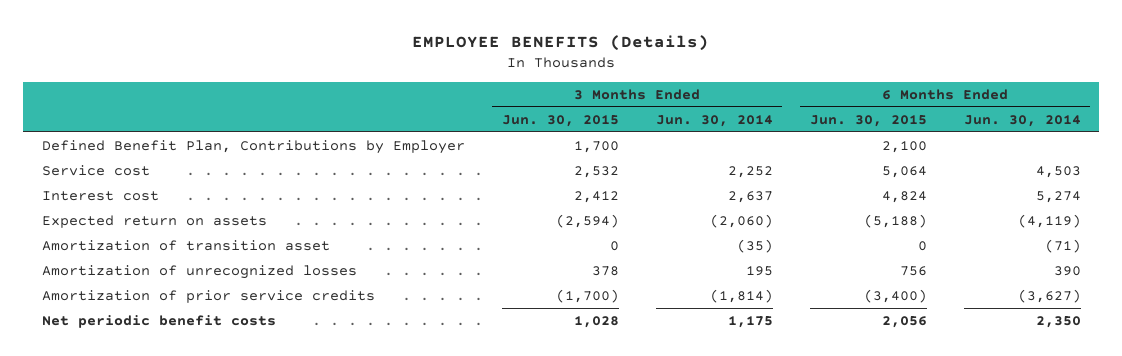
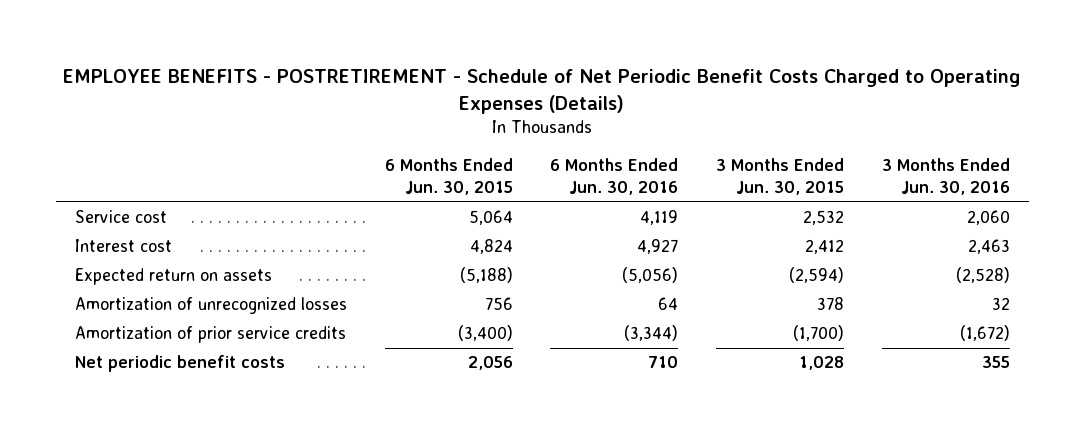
- EMPLOYEE BENEFITS (Details)
+ EMPLOYEE BENEFITS - POSTRETIREMENT - Schedule of Net Periodic Benefit Costs Charged to Operating Expenses (Details)
- | 3 Months Ended Jun. 30, 2015 | 3 Months Ended Jun. 30, 2014 | 6 Months Ended Jun. 30, 2015 | 6 Months Ended Jun. 30, 2014
+ | 6 Months Ended Jun. 30, 2015 | 6 Months Ended Jun. 30, 2016 | 3 Months Ended Jun. 30, 2015 | 3 Months Ended Jun. 30, 2016
- Defined Benefit Plan, Contributions by Employer | 1,700 | | 2,100 |
- Amortization of transition asset | 0 | (35) | 0 | (71)

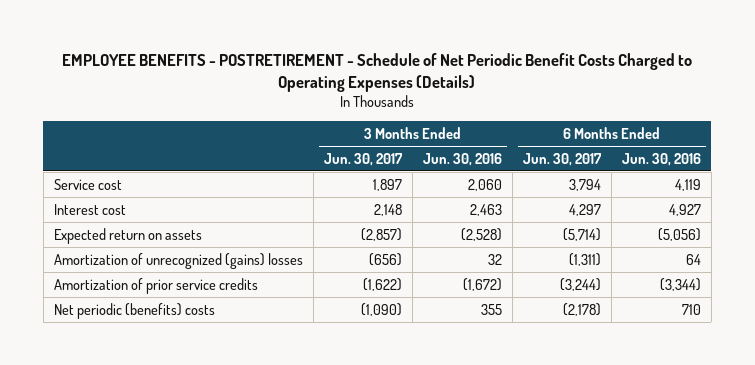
- | 6 Months Ended Jun. 30, 2015 | 6 Months Ended Jun. 30, 2016 | 3 Months Ended Jun. 30, 2015 | 3 Months Ended Jun. 30, 2016
+ | 3 Months Ended Jun. 30, 2017 | 3 Months Ended Jun. 30, 2016 | 6 Months Ended Jun. 30, 2017 | 6 Months Ended Jun. 30, 2016
- Amortization of unrecognized losses | 756 | 64 | 378 | 32
+ Amortization of unrecognized (gains) losses | (656) | 32 | (1,311) | 64
- Net periodic benefit costs | 2,056 | 710 | 1,028 | 355
+ Net periodic (benefits) costs | (1,090) | 355 | (2,178) | 710

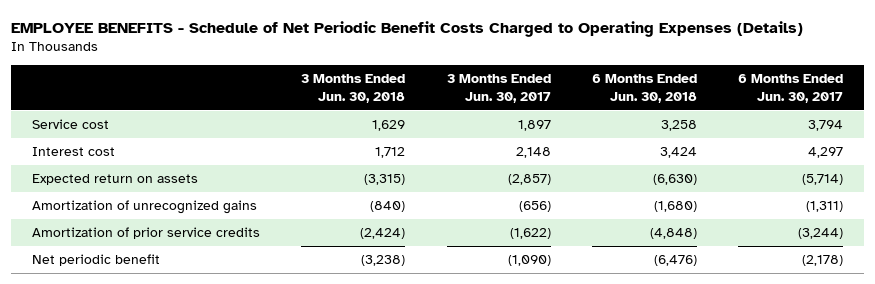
- EMPLOYEE BENEFITS - POSTRETIREMENT - Schedule of Net Periodic Benefit Costs Charged to Operating Expenses (Details)
+ EMPLOYEE BENEFITS - Schedule of Net Periodic Benefit Costs Charged to Operating Expenses (Details)
- | 3 Months Ended Jun. 30, 2017 | 3 Months Ended Jun. 30, 2016 | 6 Months Ended Jun. 30, 2017 | 6 Months Ended Jun. 30, 2016
+ | 3 Months Ended Jun. 30, 2018 | 3 Months Ended Jun. 30, 2017 | 6 Months Ended Jun. 30, 2018 | 6 Months Ended Jun. 30, 2017
- Amortization of unrecognized (gains) losses | (656) | 32 | (1,311) | 64
+ Amortization of unrecognized gains | (840) | (656) | (1,680) | (1,311)
- Net periodic (benefits) costs | (1,090) | 355 | (2,178) | 710
+ Net periodic benefit | (3,238) | (1,090) | (6,476) | (2,178)

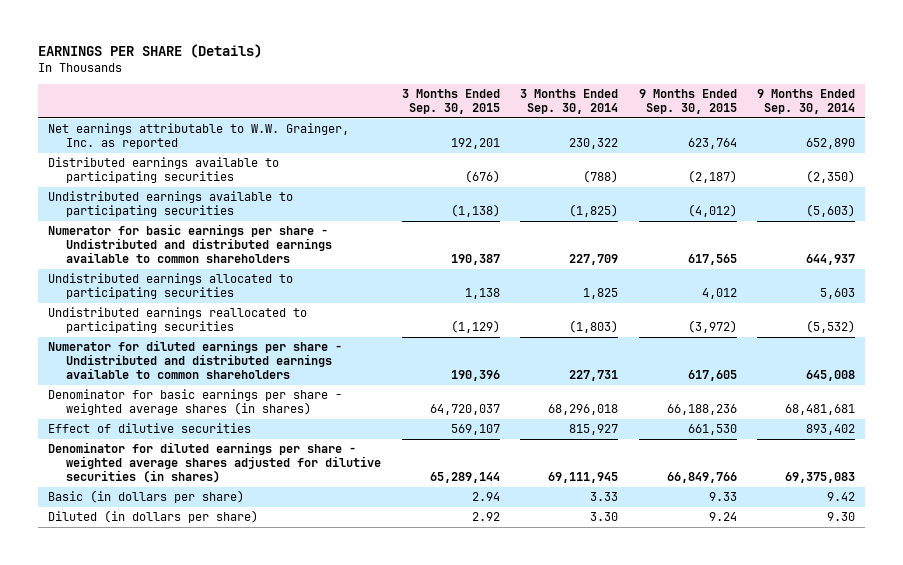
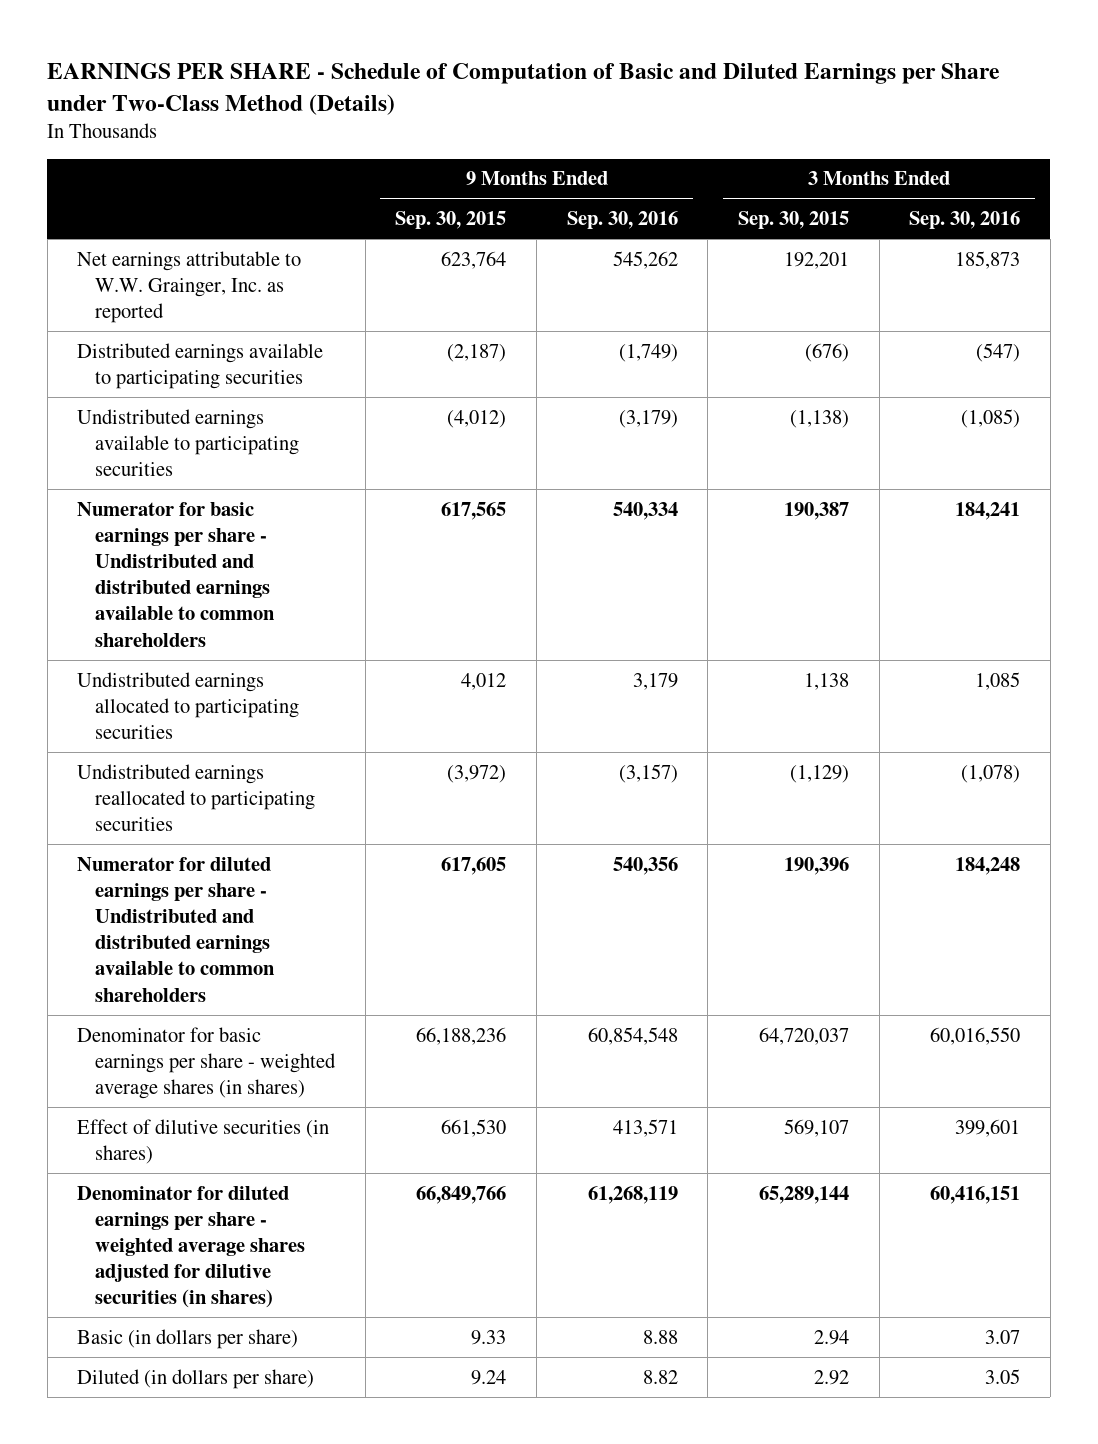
- EARNINGS PER SHARE (Details)
+ EARNINGS PER SHARE - Schedule of Computation of Basic and Diluted Earnings per Share under Two-Class Method (Details)
- | 3 Months Ended Sep. 30, 2015 | 3 Months Ended Sep. 30, 2014 | 9 Months Ended Sep. 30, 2015 | 9 Months Ended Sep. 30, 2014
+ | 9 Months Ended Sep. 30, 2015 | 9 Months Ended Sep. 30, 2016 | 3 Months Ended Sep. 30, 2015 | 3 Months Ended Sep. 30, 2016
- Effect of dilutive securities | 569,107 | 815,927 | 661,530 | 893,402
+ Effect of dilutive securities (in shares) | 661,530 | 413,571 | 569,107 | 399,601

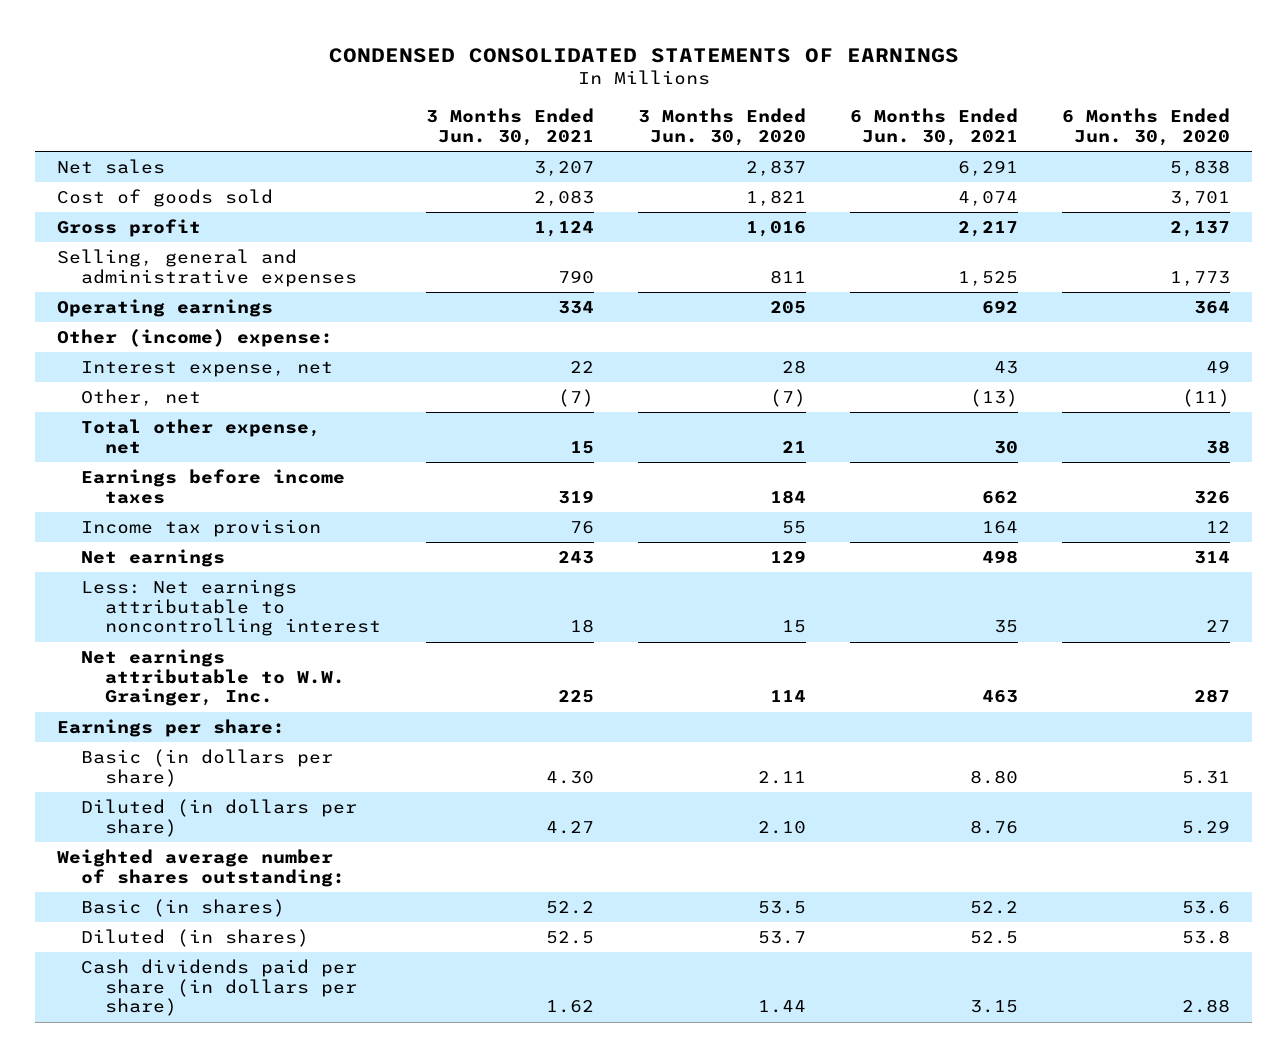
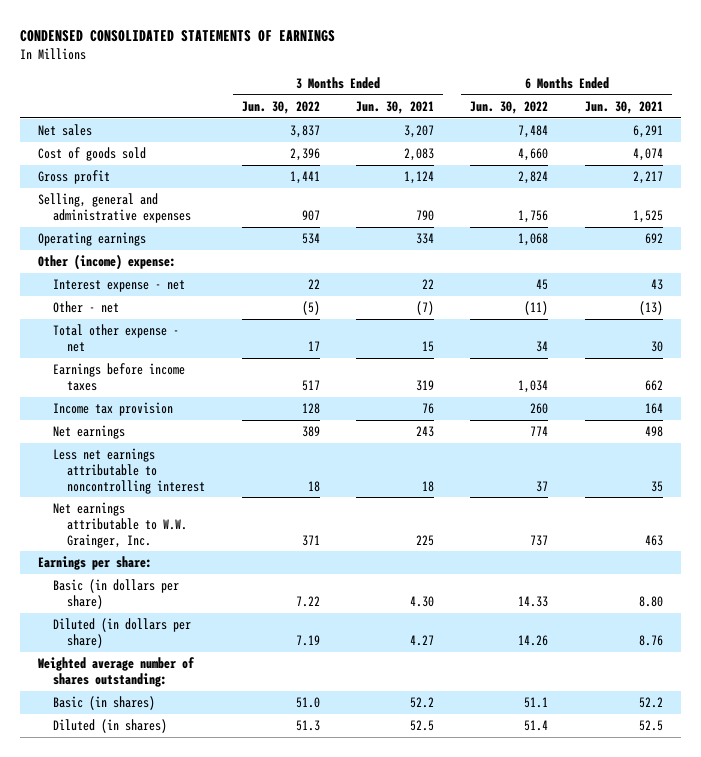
- | 3 Months Ended Jun. 30, 2021 | 3 Months Ended Jun. 30, 2020 | 6 Months Ended Jun. 30, 2021 | 6 Months Ended Jun. 30, 2020
+ | 3 Months Ended Jun. 30, 2022 | 3 Months Ended Jun. 30, 2021 | 6 Months Ended Jun. 30, 2022 | 6 Months Ended Jun. 30, 2021
- Interest expense, net | 22 | 28 | 43 | 49
- Other, net | (7) | (7) | (13) | (11)
- Total other expense, net | 15 | 21 | 30 | 38
+ Interest expense - net | 22 | 22 | 45 | 43
+ Other - net | (5) | (7) | (11) | (13)
+ Total other expense - net | 17 | 15 | 34 | 30
- Less: Net earnings attributable to noncontrolling interest | 18 | 15 | 35 | 27
+ Less net earnings attributable to noncontrolling interest | 18 | 18 | 37 | 35
- Cash dividends paid per share (in dollars per share) | 1.62 | 1.44 | 3.15 | 2.88

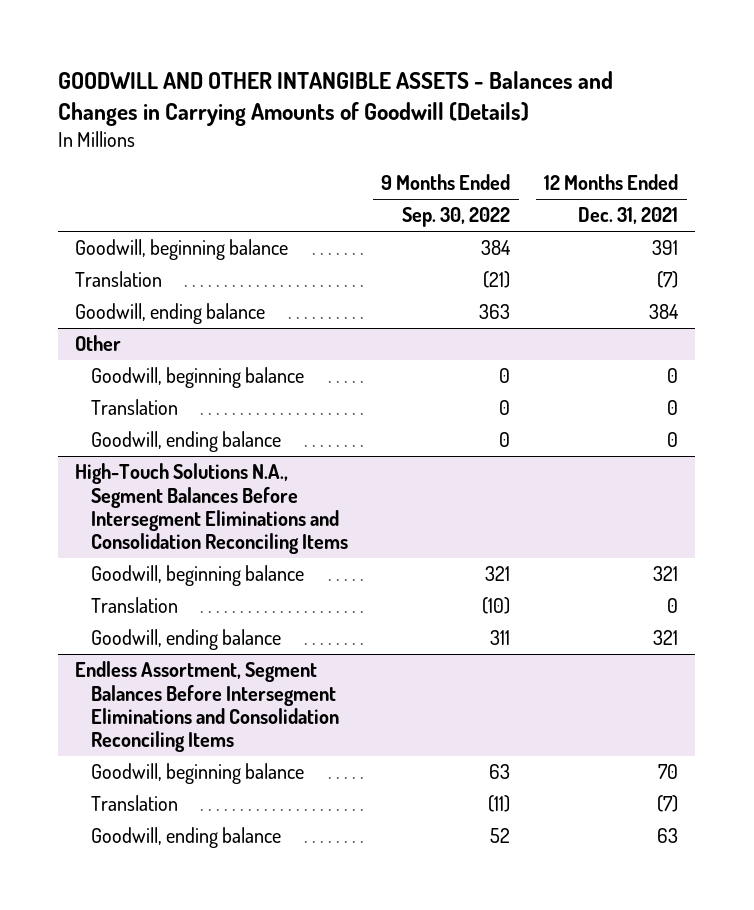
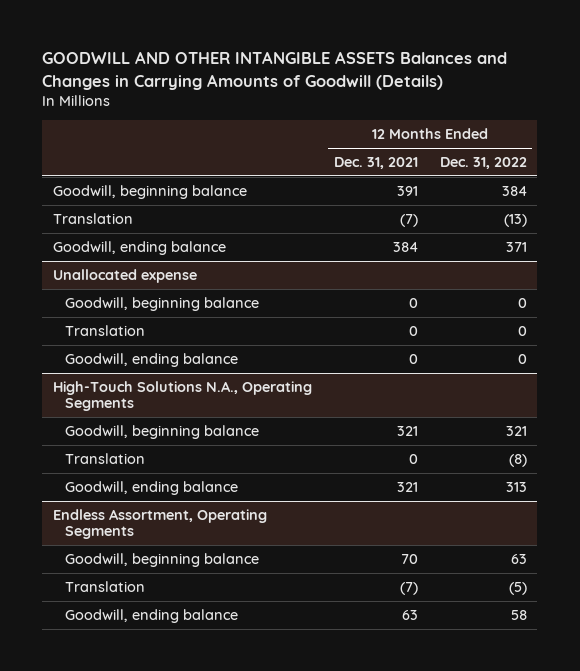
- GOODWILL AND OTHER INTANGIBLE ASSETS - Balances and Changes in Carrying Amounts of Goodwill (Details)
+ GOODWILL AND OTHER INTANGIBLE ASSETS Balances and Changes in Carrying Amounts of Goodwill (Details)
- | 9 Months Ended Sep. 30, 2022 | 12 Months Ended Dec. 31, 2021
+ | 12 Months Ended Dec. 31, 2021 | 12 Months Ended Dec. 31, 2022
- Other
+ Unallocated expense
- High-Touch Solutions N.A., Segment Balances Before Intersegment Eliminations and Consolidation Reconciling Items
+ High-Touch Solutions N.A., Operating Segments
- Endless Assortment, Segment Balances Before Intersegment Eliminations and Consolidation Reconciling Items
+ Endless Assortment, Operating Segments

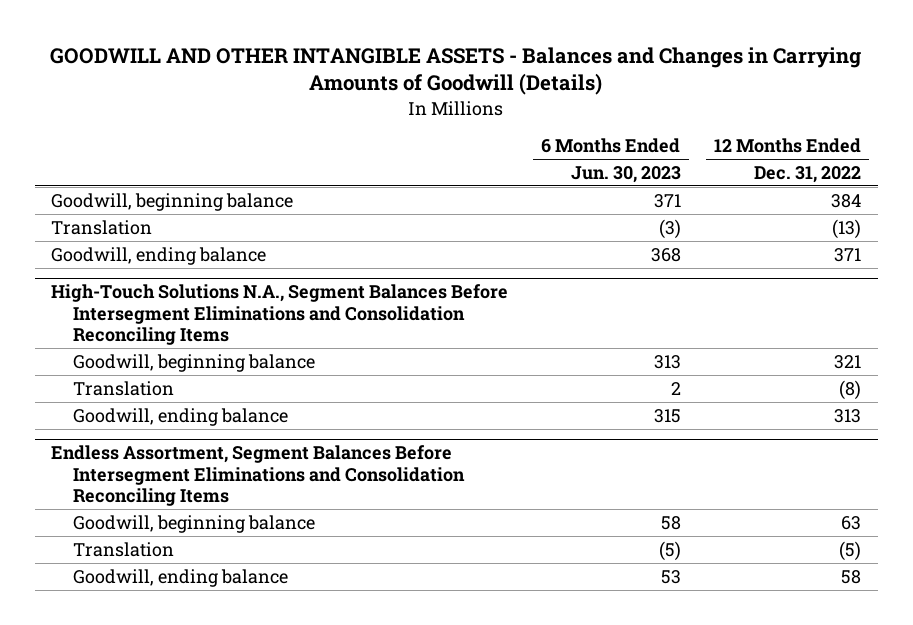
- GOODWILL AND OTHER INTANGIBLE ASSETS Balances and Changes in Carrying Amounts of Goodwill (Details)
+ GOODWILL AND OTHER INTANGIBLE ASSETS - Balances and Changes in Carrying Amounts of Goodwill (Details)
- | 12 Months Ended Dec. 31, 2021 | 12 Months Ended Dec. 31, 2022
+ | 6 Months Ended Jun. 30, 2023 | 12 Months Ended Dec. 31, 2022
- Unallocated expense
- Goodwill, beginning balance | 0 | 0
- Translation | 0 | 0
- Goodwill, ending balance | 0 | 0
- High-Touch Solutions N.A., Operating Segments
+ High-Touch Solutions N.A., Segment Balances Before Intersegment Eliminations and Consolidation Reconciling Items
- Endless Assortment, Operating Segments
+ Endless Assortment, Segment Balances Before Intersegment Eliminations and Consolidation Reconciling Items

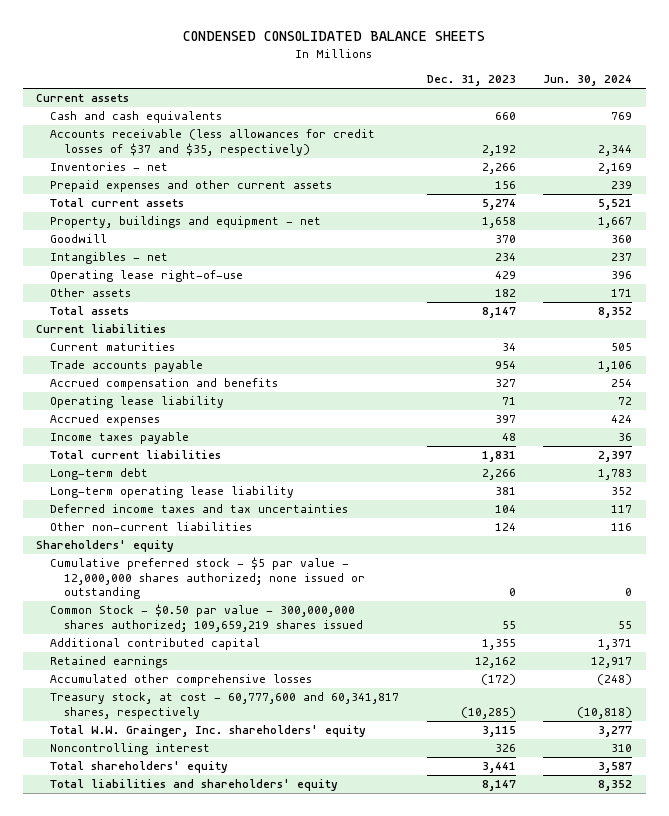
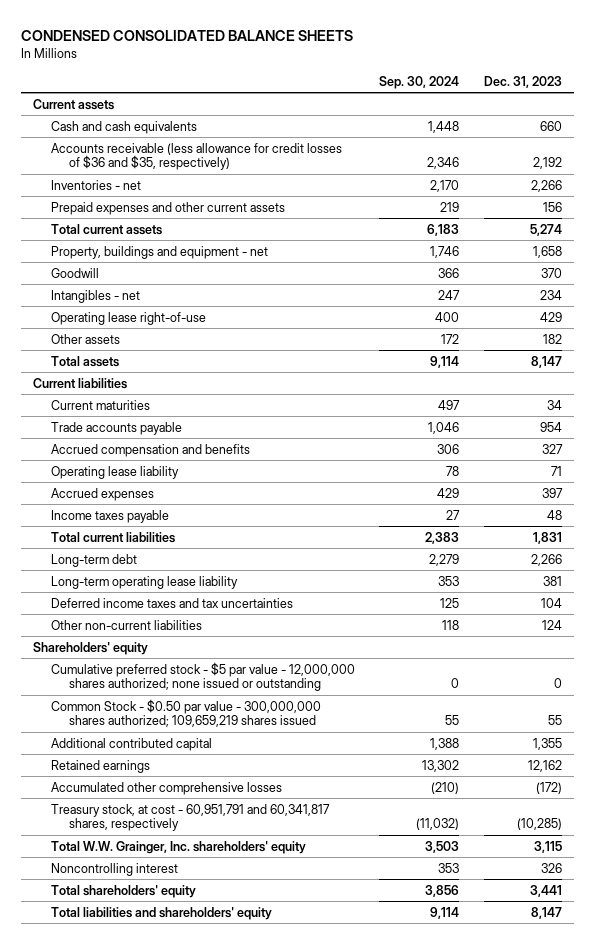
- | Dec. 31, 2023 | Jun. 30, 2024
+ | Sep. 30, 2024 | Dec. 31, 2023
- Accounts receivable (less allowances for credit losses of $37 and $35, respectively) | 2,192 | 2,344
+ Accounts receivable (less allowance for credit losses of $36 and $35, respectively) | 2,346 | 2,192
- Treasury stock, at cost - 60,777,600 and 60,341,817 shares, respectively | (10,285) | (10,818)
+ Treasury stock, at cost - 60,951,791 and 60,341,817 shares, respectively | (11,032) | (10,285)

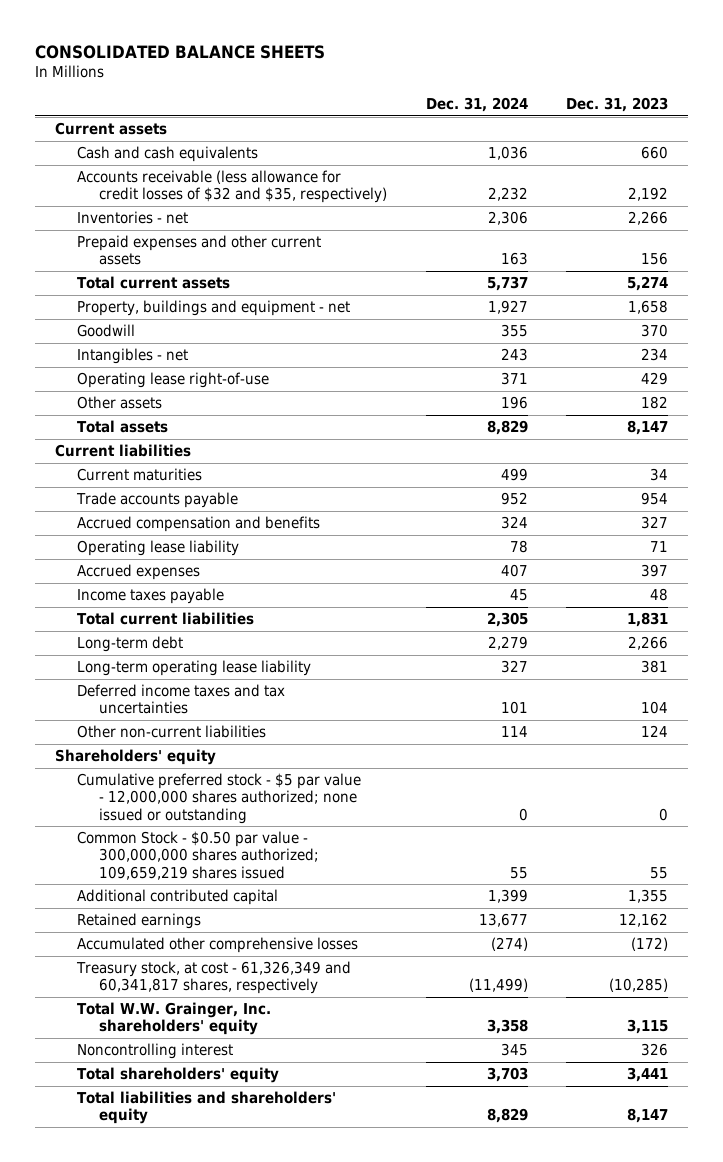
- CONDENSED CONSOLIDATED BALANCE SHEETS
+ CONSOLIDATED BALANCE SHEETS
- | Sep. 30, 2024 | Dec. 31, 2023
+ | Dec. 31, 2024 | Dec. 31, 2023
- Accounts receivable (less allowance for credit losses of $36 and $35, respectively) | 2,346 | 2,192
+ Accounts receivable (less allowance for credit losses of $32 and $35, respectively) | 2,232 | 2,192
- Treasury stock, at cost - 60,951,791 and 60,341,817 shares, respectively | (11,032) | (10,285)
+ Treasury stock, at cost - 61,326,349 and 60,341,817 shares, respectively | (11,499) | (10,285)

